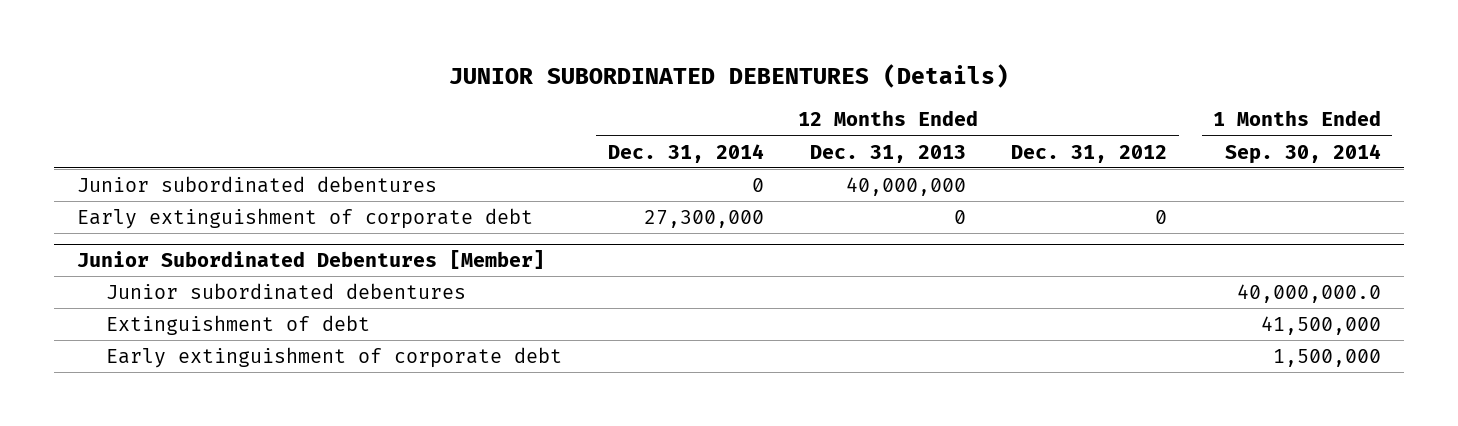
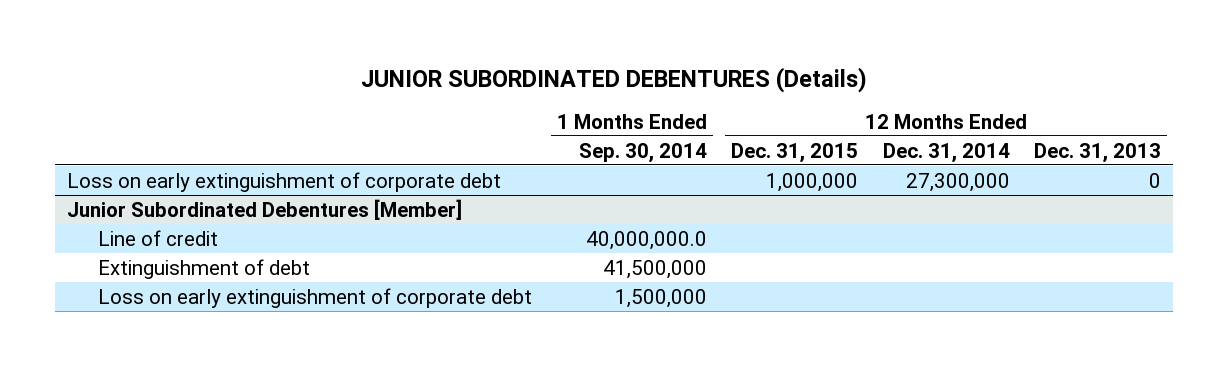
- | 12 Months Ended Dec. 31, 2014 | 12 Months Ended Dec. 31, 2013 | 12 Months Ended Dec. 31, 2012 | 1 Months Ended Sep. 30, 2014
+ | 1 Months Ended Sep. 30, 2014 | 12 Months Ended Dec. 31, 2015 | 12 Months Ended Dec. 31, 2014 | 12 Months Ended Dec. 31, 2013
- Junior subordinated debentures | 0 | 40,000,000 | |
- Early extinguishment of corporate debt | 27,300,000 | 0 | 0 |
+ Loss on early extinguishment of corporate debt | | 1,000,000 | 27,300,000 | 0
@ Junior Subordinated Debentures [Member]
- Junior subordinated debentures | | | | 40,000,000.0
+ Line of credit | 40,000,000.0 | | |
- Early extinguishment of corporate debt | | | | 1,500,000
+ Loss on early extinguishment of corporate debt | 1,500,000 | | |

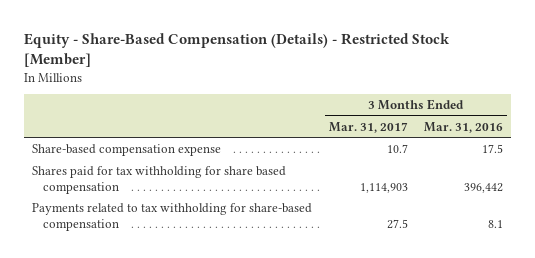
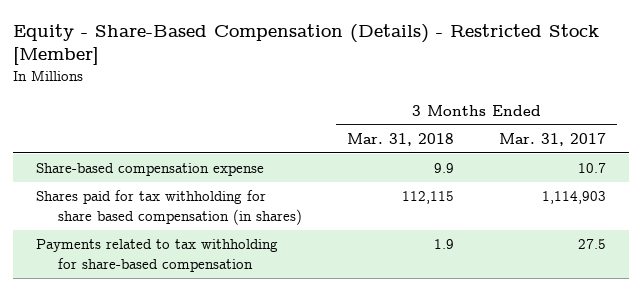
- | 3 Months Ended Mar. 31, 2017 | 3 Months Ended Mar. 31, 2016
+ | 3 Months Ended Mar. 31, 2018 | 3 Months Ended Mar. 31, 2017
- Shares paid for tax withholding for share based compensation | 1,114,903 | 396,442
+ Shares paid for tax withholding for share based compensation (in shares) | 112,115 | 1,114,903

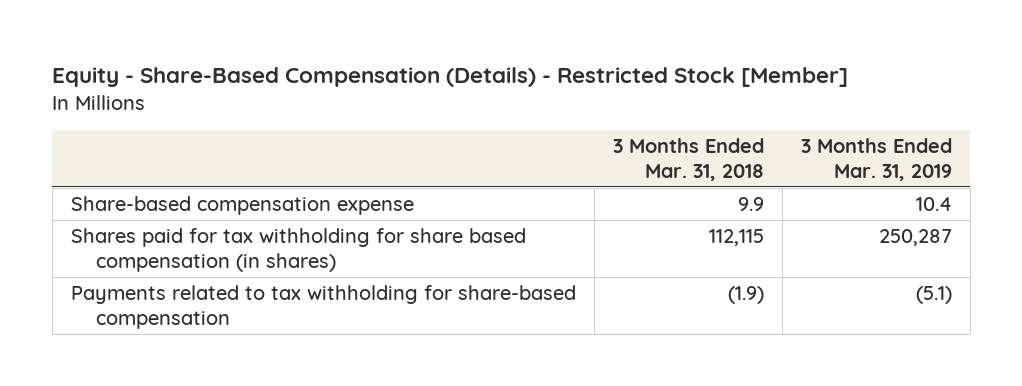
- | 3 Months Ended Mar. 31, 2018 | 3 Months Ended Mar. 31, 2017
+ | 3 Months Ended Mar. 31, 2018 | 3 Months Ended Mar. 31, 2019
- Payments related to tax withholding for share-based compensation | 1.9 | 27.5
+ Payments related to tax withholding for share-based compensation | (1.9) | (5.1)

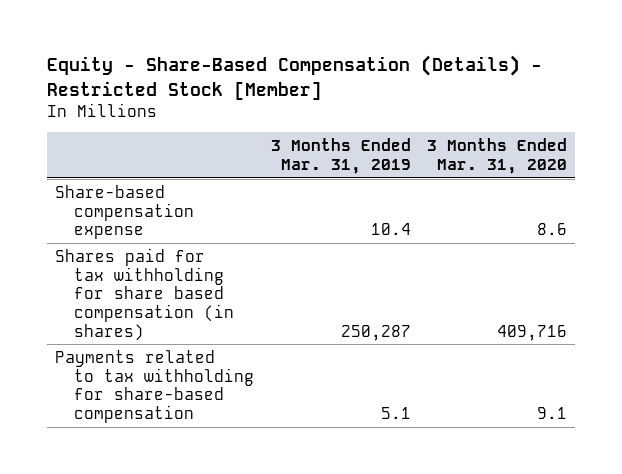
- | 3 Months Ended Mar. 31, 2018 | 3 Months Ended Mar. 31, 2019
+ | 3 Months Ended Mar. 31, 2019 | 3 Months Ended Mar. 31, 2020
- Payments related to tax withholding for share-based compensation | (1.9) | (5.1)
+ Payments related to tax withholding for share-based compensation | 5.1 | 9.1

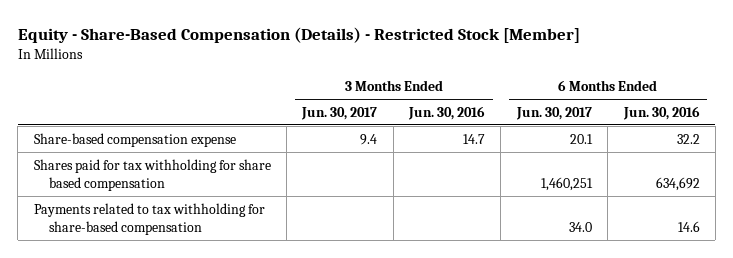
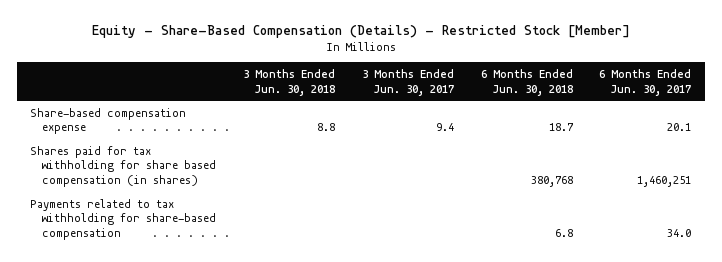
- | 3 Months Ended Jun. 30, 2017 | 3 Months Ended Jun. 30, 2016 | 6 Months Ended Jun. 30, 2017 | 6 Months Ended Jun. 30, 2016
+ | 3 Months Ended Jun. 30, 2018 | 3 Months Ended Jun. 30, 2017 | 6 Months Ended Jun. 30, 2018 | 6 Months Ended Jun. 30, 2017
- Shares paid for tax withholding for share based compensation | | | 1,460,251 | 634,692
+ Shares paid for tax withholding for share based compensation (in shares) | | | 380,768 | 1,460,251

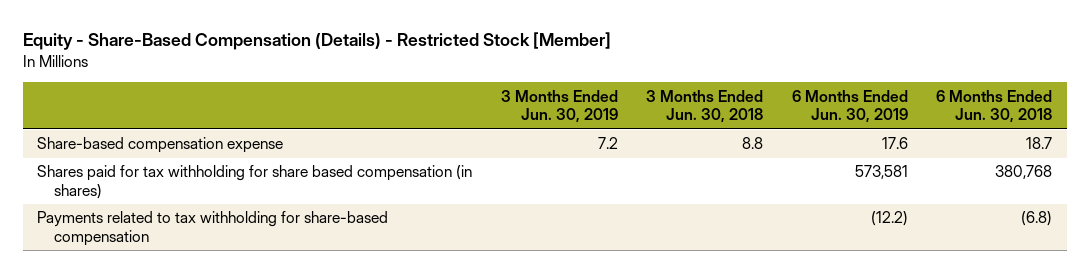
- | 3 Months Ended Jun. 30, 2018 | 3 Months Ended Jun. 30, 2017 | 6 Months Ended Jun. 30, 2018 | 6 Months Ended Jun. 30, 2017
+ | 3 Months Ended Jun. 30, 2019 | 3 Months Ended Jun. 30, 2018 | 6 Months Ended Jun. 30, 2019 | 6 Months Ended Jun. 30, 2018
- Payments related to tax withholding for share-based compensation | | | 6.8 | 34.0
+ Payments related to tax withholding for share-based compensation | | | (12.2) | (6.8)

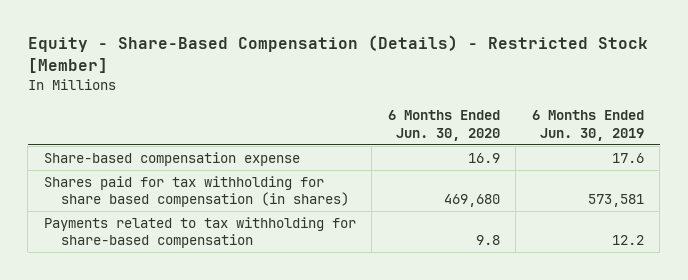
- | 3 Months Ended Jun. 30, 2019 | 3 Months Ended Jun. 30, 2018 | 6 Months Ended Jun. 30, 2019 | 6 Months Ended Jun. 30, 2018
+ | 6 Months Ended Jun. 30, 2020 | 6 Months Ended Jun. 30, 2019
- Payments related to tax withholding for share-based compensation | | | (12.2) | (6.8)
+ Payments related to tax withholding for share-based compensation | 9.8 | 12.2

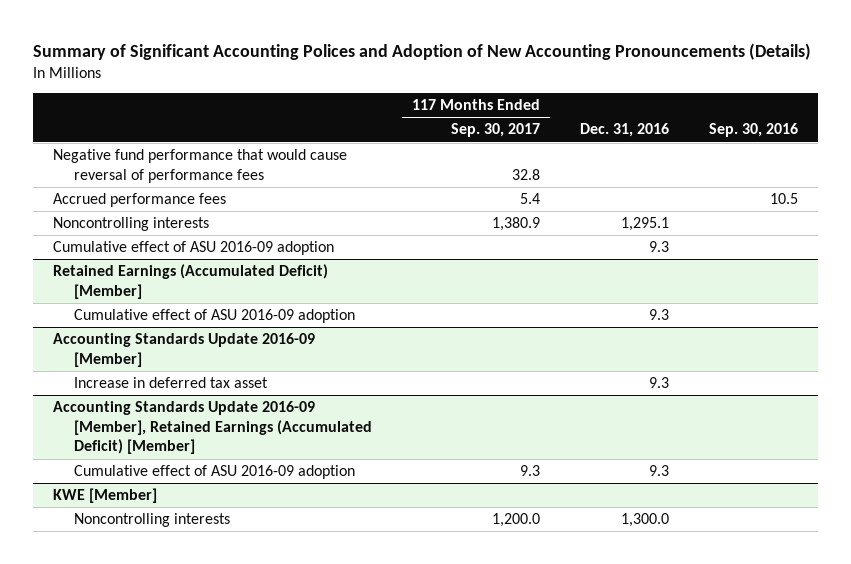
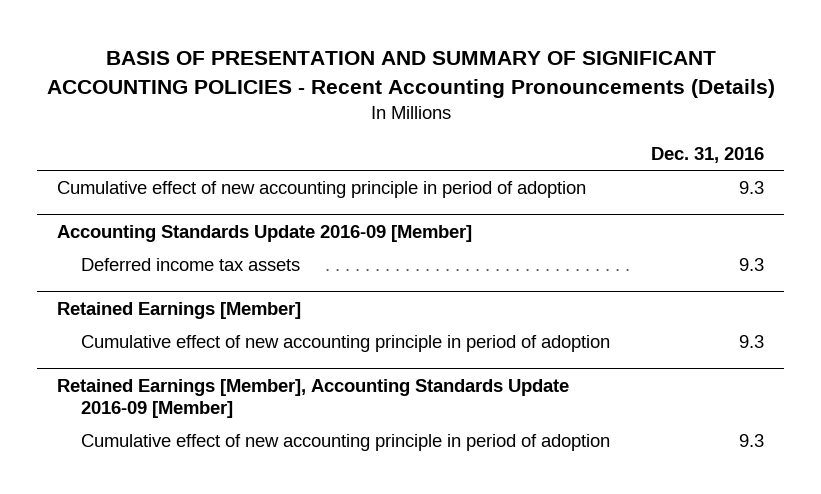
- Summary of Significant Accounting Polices and Adoption of New Accounting Pronouncements (Details)
+ BASIS OF PRESENTATION AND SUMMARY OF SIGNIFICANT ACCOUNTING POLICIES - Recent Accounting Pronouncements (Details)
- | 117 Months Ended Sep. 30, 2017 | Dec. 31, 2016 | Sep. 30, 2016
+ | Dec. 31, 2016
- Negative fund performance that would cause reversal of performance fees | 32.8 | |
- Accrued performance fees | 5.4 | | 10.5
- Noncontrolling interests | 1,380.9 | 1,295.1 |
- Cumulative effect of ASU 2016-09 adoption | | 9.3 |
- Retained Earnings (Accumulated Deficit) [Member]
- Cumulative effect of ASU 2016-09 adoption | | 9.3 |
+ Cumulative effect of new accounting principle in period of adoption | 9.3
@ Accounting Standards Update 2016-09 [Member]
- Increase in deferred tax asset | | 9.3 |
- Accounting Standards Update 2016-09 [Member], Retained Earnings (Accumulated Deficit) [Member]
- Cumulative effect of ASU 2016-09 adoption | 9.3 | 9.3 |
- KWE [Member]
- Noncontrolling interests | 1,200.0 | 1,300.0 |
@ Accounting Standards Update 2016-09 [Member]
+ Deferred income tax assets | 9.3
+ Retained Earnings [Member]
+ Cumulative effect of new accounting principle in period of adoption | 9.3
+ Retained Earnings [Member], Accounting Standards Update 2016-09 [Member]
+ Cumulative effect of new accounting principle in period of adoption | 9.3

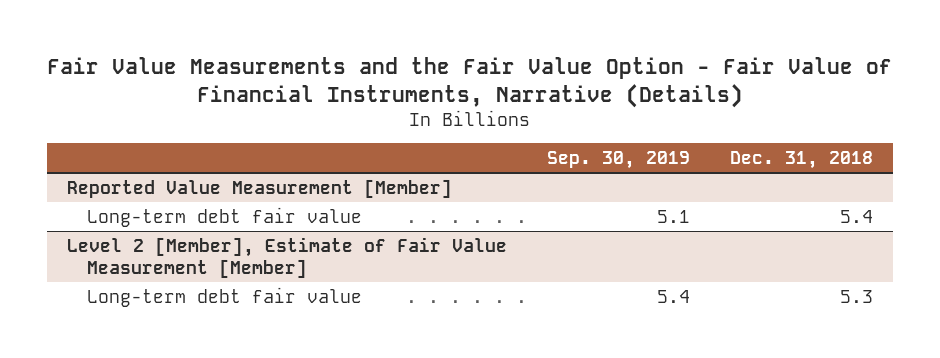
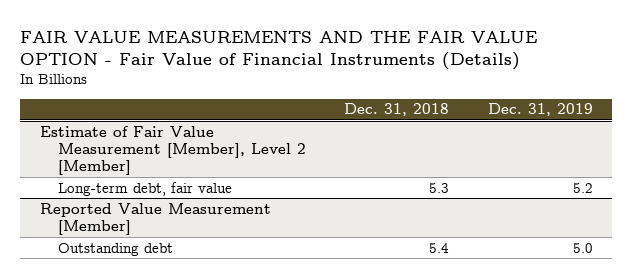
- Fair Value Measurements and the Fair Value Option - Fair Value of Financial Instruments, Narrative (Details)
+ FAIR VALUE MEASUREMENTS AND THE FAIR VALUE OPTION - Fair Value of Financial Instruments (Details)
- | Sep. 30, 2019 | Dec. 31, 2018
+ | Dec. 31, 2018 | Dec. 31, 2019
+ Estimate of Fair Value Measurement [Member], Level 2 [Member]
+ Long-term debt, fair value | 5.3 | 5.2
@ Reported Value Measurement [Member]
- Long-term debt fair value | 5.1 | 5.4
- Level 2 [Member], Estimate of Fair Value Measurement [Member]
- Long-term debt fair value | 5.4 | 5.3
@ Reported Value Measurement [Member]
+ Outstanding debt | 5.4 | 5.0

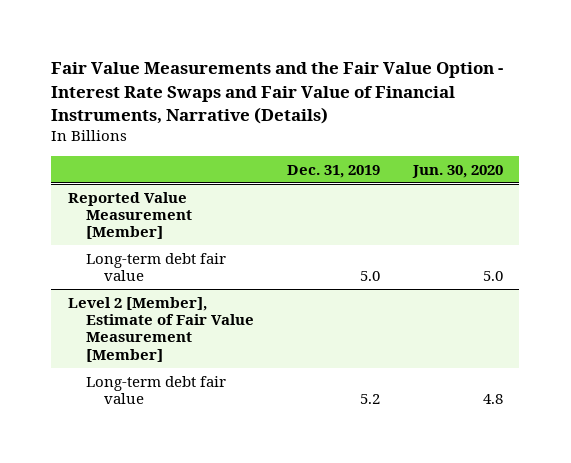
- FAIR VALUE MEASUREMENTS AND THE FAIR VALUE OPTION - Fair Value of Financial Instruments (Details)
+ Fair Value Measurements and the Fair Value Option - Interest Rate Swaps and Fair Value of Financial Instruments, Narrative (Details)
- | Dec. 31, 2018 | Dec. 31, 2019
+ | Dec. 31, 2019 | Jun. 30, 2020
- Estimate of Fair Value Measurement [Member], Level 2 [Member]
- Long-term debt, fair value | 5.3 | 5.2
@ Reported Value Measurement [Member]
- Outstanding debt | 5.4 | 5.0
+ Long-term debt fair value | 5.0 | 5.0
+ Level 2 [Member], Estimate of Fair Value Measurement [Member]
+ Long-term debt fair value | 5.2 | 4.8

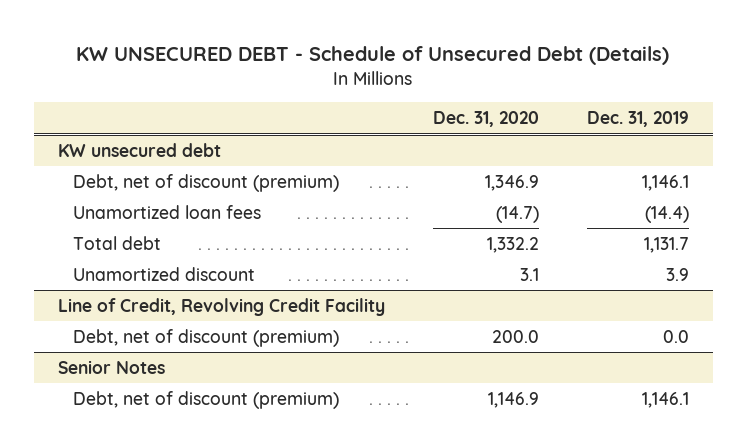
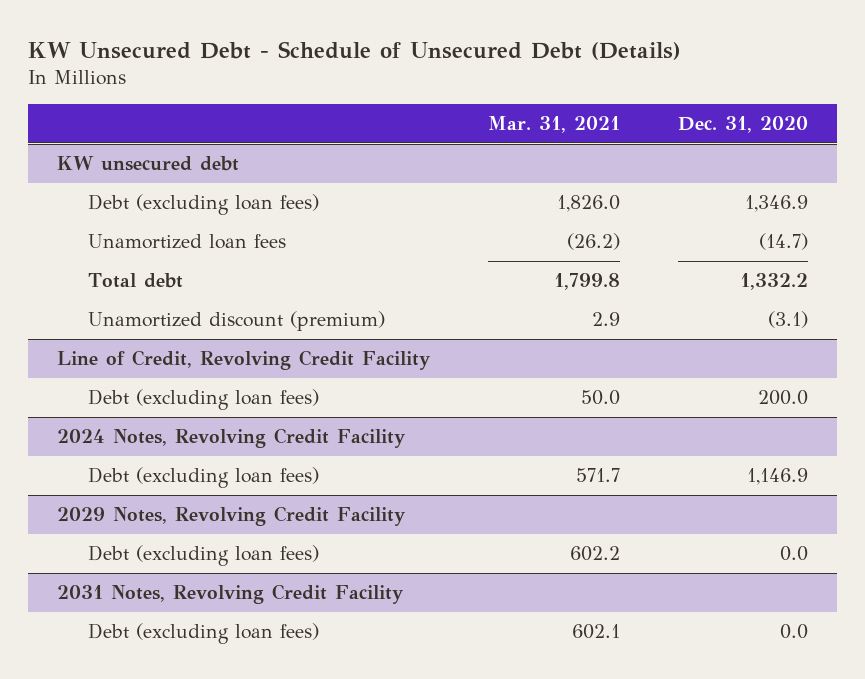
- KW UNSECURED DEBT - Schedule of Unsecured Debt (Details)
+ KW Unsecured Debt - Schedule of Unsecured Debt (Details)
- | Dec. 31, 2020 | Dec. 31, 2019
+ | Mar. 31, 2021 | Dec. 31, 2020
@ KW unsecured debt
- Debt, net of discount (premium) | 1,346.9 | 1,146.1
+ Debt (excluding loan fees) | 1,826.0 | 1,346.9
- Unamortized discount | 3.1 | 3.9
+ Unamortized discount (premium) | 2.9 | (3.1)
@ Line of Credit, Revolving Credit Facility
- Debt, net of discount (premium) | 200.0 | 0.0
- Senior Notes
- Debt, net of discount (premium) | 1,146.9 | 1,146.1
@ Line of Credit, Revolving Credit Facility
+ Debt (excluding loan fees) | 50.0 | 200.0
+ 2024 Notes, Revolving Credit Facility
+ Debt (excluding loan fees) | 571.7 | 1,146.9
+ 2029 Notes, Revolving Credit Facility
+ Debt (excluding loan fees) | 602.2 | 0.0
+ 2031 Notes, Revolving Credit Facility
+ Debt (excluding loan fees) | 602.1 | 0.0

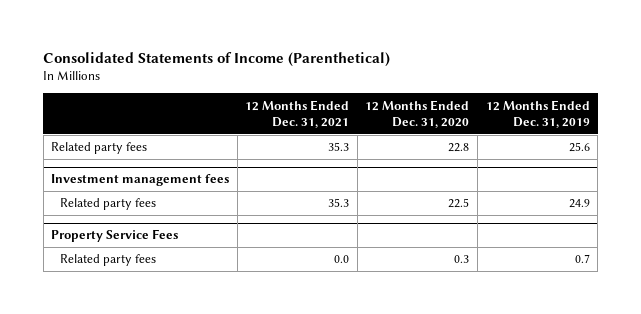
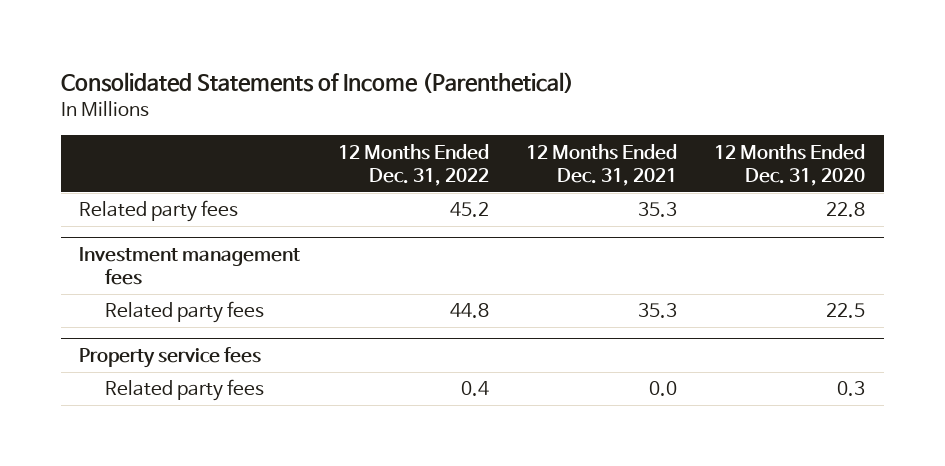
- | 12 Months Ended Dec. 31, 2021 | 12 Months Ended Dec. 31, 2020 | 12 Months Ended Dec. 31, 2019
+ | 12 Months Ended Dec. 31, 2022 | 12 Months Ended Dec. 31, 2021 | 12 Months Ended Dec. 31, 2020
- Property Service Fees
+ Property service fees

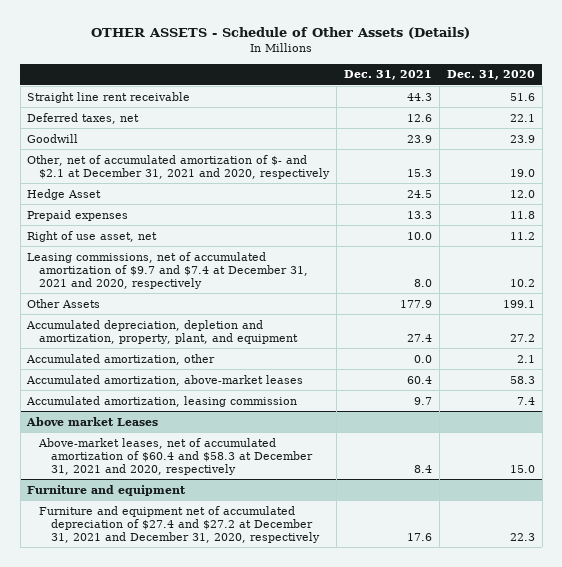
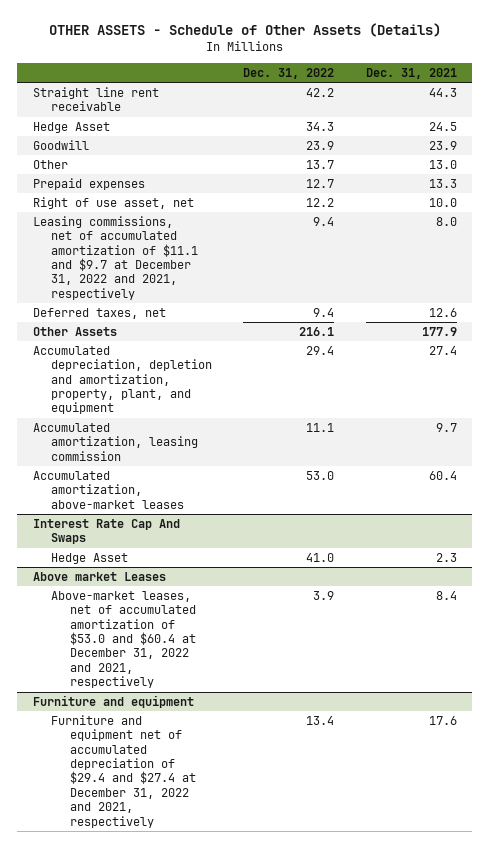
- | Dec. 31, 2021 | Dec. 31, 2020
+ | Dec. 31, 2022 | Dec. 31, 2021
- Other, net of accumulated amortization of $- and $2.1 at December 31, 2021 and 2020, respectively | 15.3 | 19.0
moved down: Goodwill | 23.9 | 23.9
+ Other | 13.7 | 13.0
- Leasing commissions, net of accumulated amortization of $9.7 and $7.4 at December 31, 2021 and 2020, respectively | 8.0 | 10.2
+ Leasing commissions, net of accumulated amortization of $11.1 and $9.7 at December 31, 2022 and 2021, respectively | 9.4 | 8.0
moved down: Deferred taxes, net | 9.4 | 12.6
- Accumulated amortization, other | 0.0 | 2.1
moved down: Accumulated amortization, above-market leases | 53.0 | 60.4
+ Interest Rate Cap And Swaps
+ Hedge Asset | 41.0 | 2.3
@ Above market Leases
- Above-market leases, net of accumulated amortization of $60.4 and $58.3 at December 31, 2021 and 2020, respectively | 8.4 | 15.0
+ Above-market leases, net of accumulated amortization of $53.0 and $60.4 at December 31, 2022 and 2021, respectively | 3.9 | 8.4
@ Furniture and equipment
- Furniture and equipment net of accumulated depreciation of $27.4 and $27.2 at December 31, 2021 and December 31, 2020, respectively | 17.6 | 22.3
+ Furniture and equipment net of accumulated depreciation of $29.4 and $27.4 at December 31, 2022 and 2021, respectively | 13.4 | 17.6

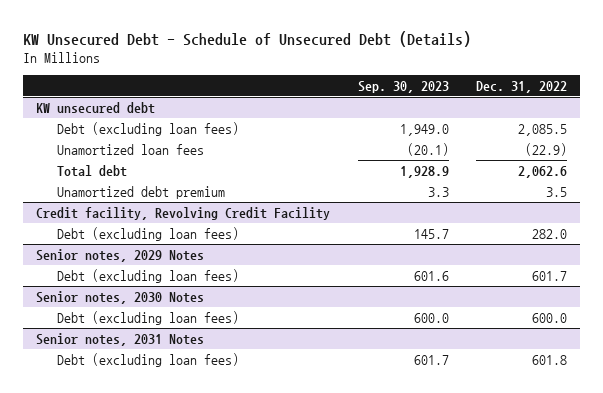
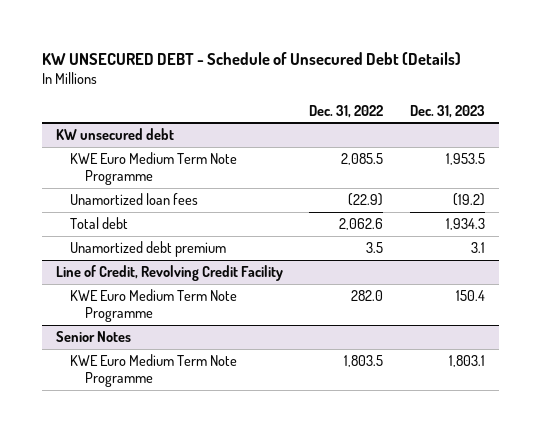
- KW Unsecured Debt - Schedule of Unsecured Debt (Details)
+ KW UNSECURED DEBT - Schedule of Unsecured Debt (Details)
- | Sep. 30, 2023 | Dec. 31, 2022
+ | Dec. 31, 2022 | Dec. 31, 2023
@ KW unsecured debt
- Debt (excluding loan fees) | 1,949.0 | 2,085.5
+ KWE Euro Medium Term Note Programme | 2,085.5 | 1,953.5
- Credit facility, Revolving Credit Facility
- Debt (excluding loan fees) | 145.7 | 282.0
- Senior notes, 2029 Notes
- Debt (excluding loan fees) | 601.6 | 601.7
- Senior notes, 2030 Notes
- Debt (excluding loan fees) | 600.0 | 600.0
- Senior notes, 2031 Notes
- Debt (excluding loan fees) | 601.7 | 601.8
+ Line of Credit, Revolving Credit Facility
+ KWE Euro Medium Term Note Programme | 282.0 | 150.4
+ Senior Notes
+ KWE Euro Medium Term Note Programme | 1,803.5 | 1,803.1

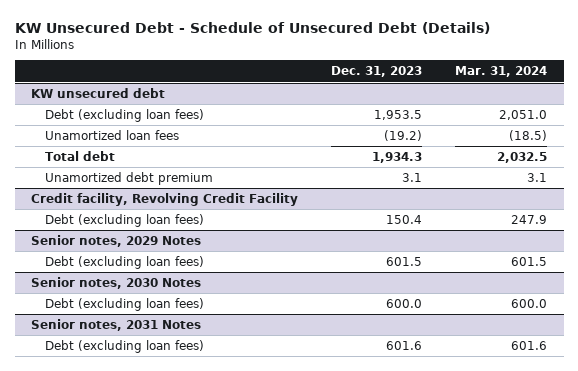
- KW UNSECURED DEBT - Schedule of Unsecured Debt (Details)
+ KW Unsecured Debt - Schedule of Unsecured Debt (Details)
- | Dec. 31, 2022 | Dec. 31, 2023
+ | Dec. 31, 2023 | Mar. 31, 2024
@ KW unsecured debt
- KWE Euro Medium Term Note Programme | 2,085.5 | 1,953.5
+ Debt (excluding loan fees) | 1,953.5 | 2,051.0
- Line of Credit, Revolving Credit Facility
- KWE Euro Medium Term Note Programme | 282.0 | 150.4
- Senior Notes
- KWE Euro Medium Term Note Programme | 1,803.5 | 1,803.1
+ Credit facility, Revolving Credit Facility
+ Debt (excluding loan fees) | 150.4 | 247.9
+ Senior notes, 2029 Notes
+ Debt (excluding loan fees) | 601.5 | 601.5
+ Senior notes, 2030 Notes
+ Debt (excluding loan fees) | 600.0 | 600.0
+ Senior notes, 2031 Notes
+ Debt (excluding loan fees) | 601.6 | 601.6

